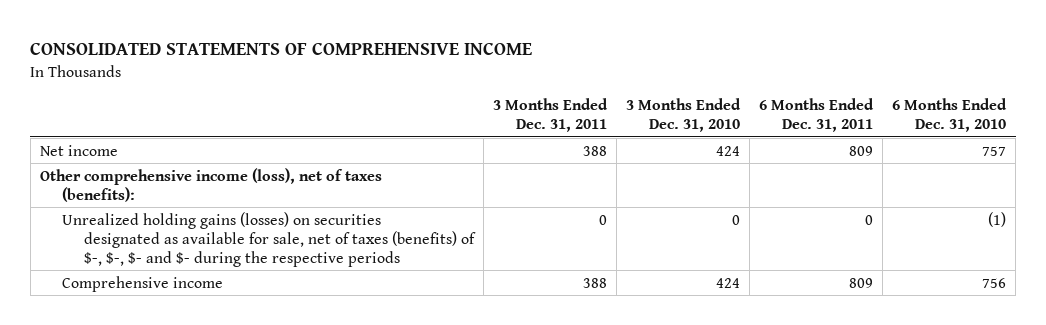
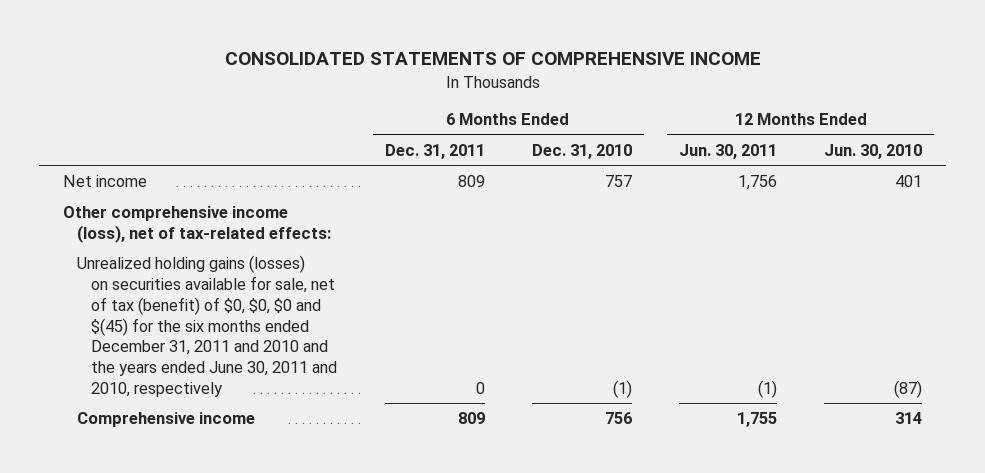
- | 3 Months Ended Dec. 31, 2011 | 3 Months Ended Dec. 31, 2010 | 6 Months Ended Dec. 31, 2011 | 6 Months Ended Dec. 31, 2010
+ | 6 Months Ended Dec. 31, 2011 | 6 Months Ended Dec. 31, 2010 | 12 Months Ended Jun. 30, 2011 | 12 Months Ended Jun. 30, 2010
- Other comprehensive income (loss), net of taxes (benefits):
- Unrealized holding gains (losses) on securities designated as available for sale, net of taxes (benefits) of $-, $-, $- and $- during the respective periods | 0 | 0 | 0 | (1)
+ Other comprehensive income (loss), net of tax-related effects:
+ Unrealized holding gains (losses) on securities available for sale, net of tax (benefit) of $0, $0, $0 and $(45) for the six months ended December 31, 2011 and 2010 and the years ended June 30, 2011 and 2010, respectively | 0 | (1) | (1) | (87)

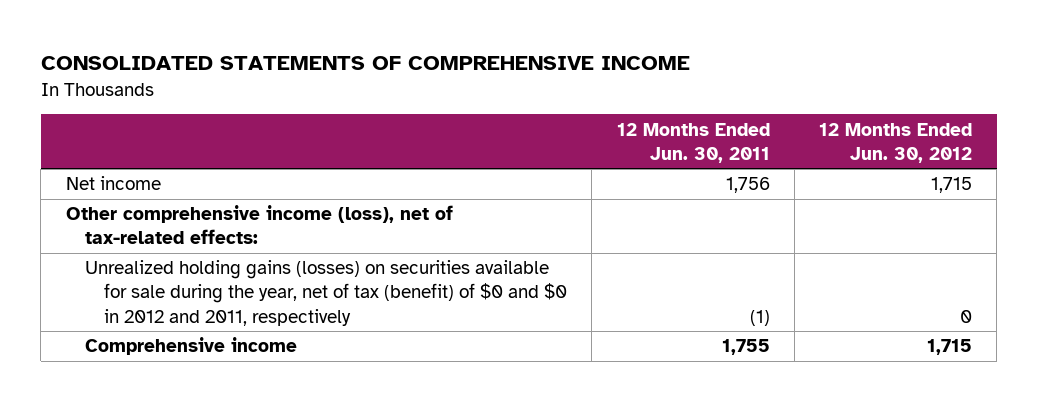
- | 6 Months Ended Dec. 31, 2011 | 6 Months Ended Dec. 31, 2010 | 12 Months Ended Jun. 30, 2011 | 12 Months Ended Jun. 30, 2010
+ | 12 Months Ended Jun. 30, 2011 | 12 Months Ended Jun. 30, 2012
- Unrealized holding gains (losses) on securities available for sale, net of tax (benefit) of $0, $0, $0 and $(45) for the six months ended December 31, 2011 and 2010 and the years ended June 30, 2011 and 2010, respectively | 0 | (1) | (1) | (87)
+ Unrealized holding gains (losses) on securities available for sale during the year, net of tax (benefit) of $0 and $0 in 2012 and 2011, respectively | (1) | 0

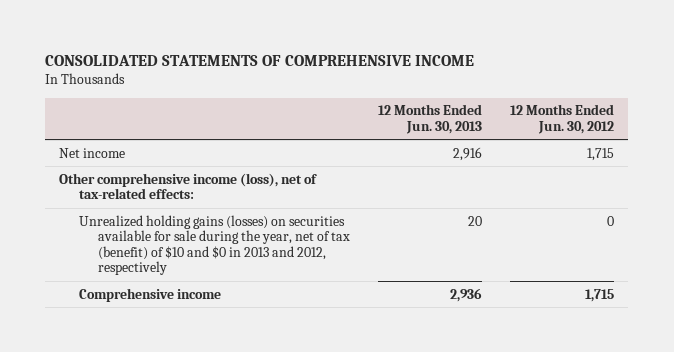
- | 12 Months Ended Jun. 30, 2011 | 12 Months Ended Jun. 30, 2012
+ | 12 Months Ended Jun. 30, 2013 | 12 Months Ended Jun. 30, 2012
- Unrealized holding gains (losses) on securities available for sale during the year, net of tax (benefit) of $0 and $0 in 2012 and 2011, respectively | (1) | 0
+ Unrealized holding gains (losses) on securities available for sale during the year, net of tax (benefit) of $10 and $0 in 2013 and 2012, respectively | 20 | 0

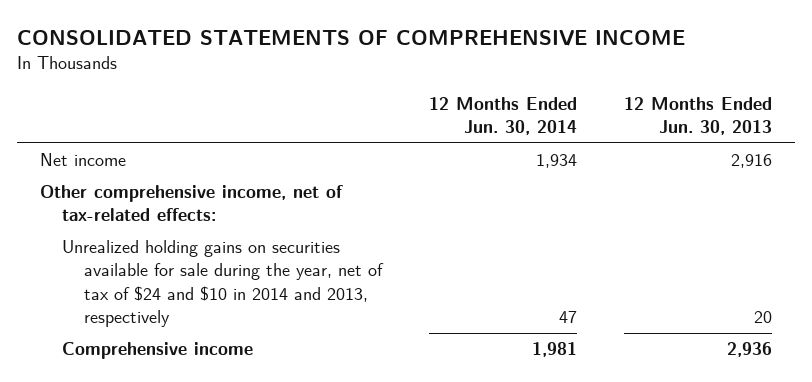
- | 12 Months Ended Jun. 30, 2013 | 12 Months Ended Jun. 30, 2012
+ | 12 Months Ended Jun. 30, 2014 | 12 Months Ended Jun. 30, 2013
- Other comprehensive income (loss), net of tax-related effects:
- Unrealized holding gains (losses) on securities available for sale during the year, net of tax (benefit) of $10 and $0 in 2013 and 2012, respectively | 20 | 0
+ Other comprehensive income, net of tax-related effects:
+ Unrealized holding gains on securities available for sale during the year, net of tax of $24 and $10 in 2014 and 2013, respectively | 47 | 20

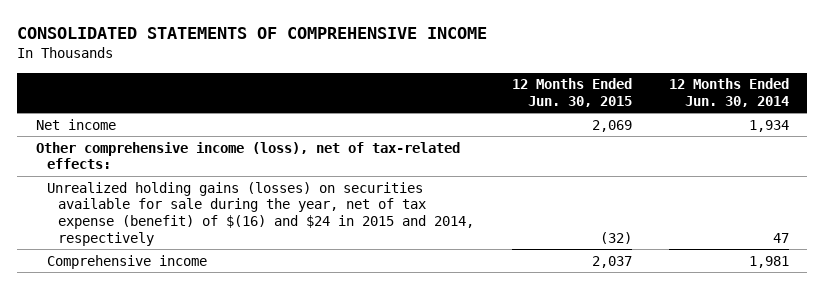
- | 12 Months Ended Jun. 30, 2014 | 12 Months Ended Jun. 30, 2013
+ | 12 Months Ended Jun. 30, 2015 | 12 Months Ended Jun. 30, 2014
- Other comprehensive income, net of tax-related effects:
- Unrealized holding gains on securities available for sale during the year, net of tax of $24 and $10 in 2014 and 2013, respectively | 47 | 20
+ Other comprehensive income (loss), net of tax-related effects:
+ Unrealized holding gains (losses) on securities available for sale during the year, net of tax expense (benefit) of $(16) and $24 in 2015 and 2014, respectively | (32) | 47

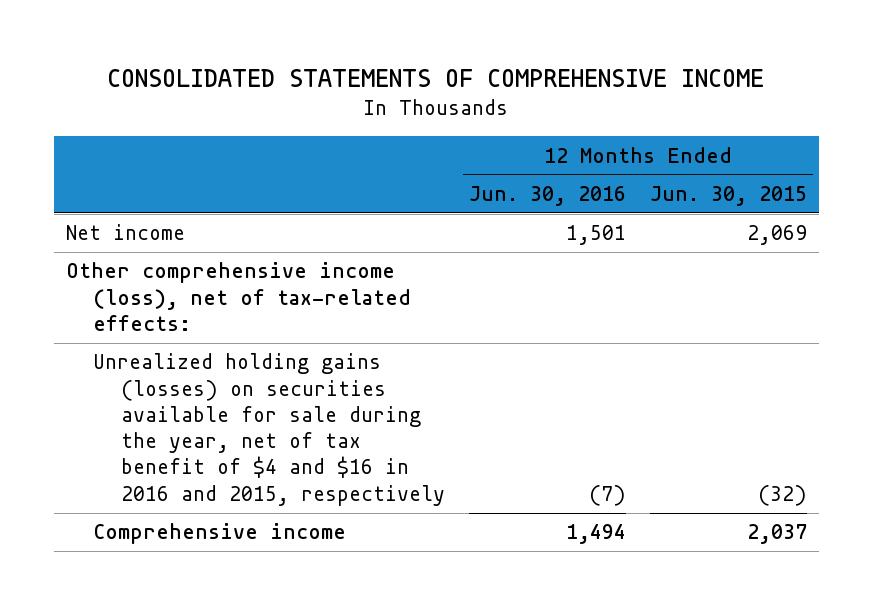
- | 12 Months Ended Jun. 30, 2015 | 12 Months Ended Jun. 30, 2014
+ | 12 Months Ended Jun. 30, 2016 | 12 Months Ended Jun. 30, 2015
- Unrealized holding gains (losses) on securities available for sale during the year, net of tax expense (benefit) of $(16) and $24 in 2015 and 2014, respectively | (32) | 47
+ Unrealized holding gains (losses) on securities available for sale during the year, net of tax benefit of $4 and $16 in 2016 and 2015, respectively | (7) | (32)

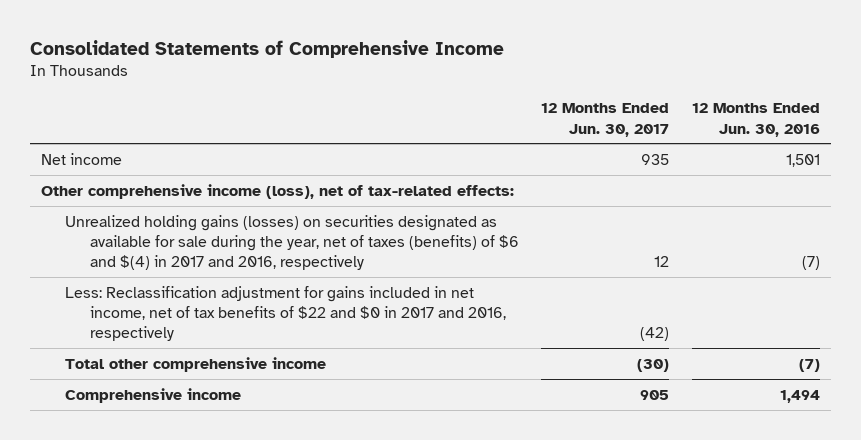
- CONSOLIDATED STATEMENTS OF COMPREHENSIVE INCOME
+ Consolidated Statements of Comprehensive Income
- | 12 Months Ended Jun. 30, 2016 | 12 Months Ended Jun. 30, 2015
+ | 12 Months Ended Jun. 30, 2017 | 12 Months Ended Jun. 30, 2016
- Unrealized holding gains (losses) on securities available for sale during the year, net of tax benefit of $4 and $16 in 2016 and 2015, respectively | (7) | (32)
+ Unrealized holding gains (losses) on securities designated as available for sale during the year, net of taxes (benefits) of $6 and $(4) in 2017 and 2016, respectively | 12 | (7)
+ Less: Reclassification adjustment for gains included in net income, net of tax benefits of $22 and $0 in 2017 and 2016, respectively | (42) |
+ Total other comprehensive income | (30) | (7)

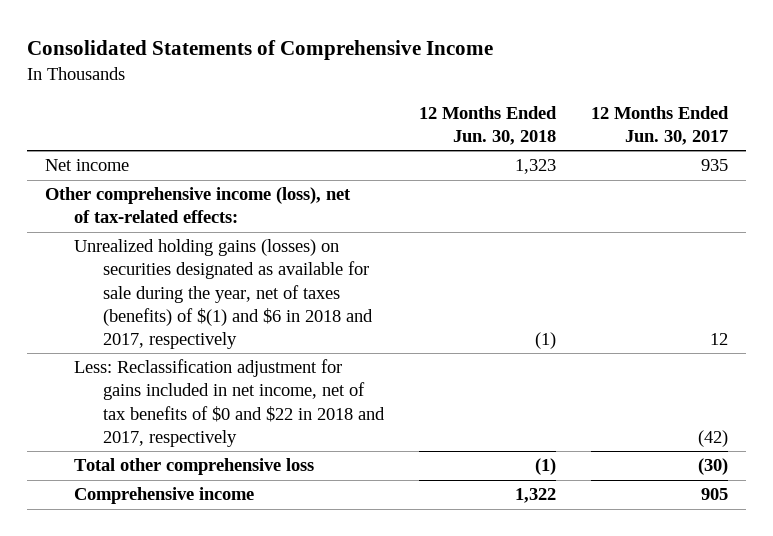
- | 12 Months Ended Jun. 30, 2017 | 12 Months Ended Jun. 30, 2016
+ | 12 Months Ended Jun. 30, 2018 | 12 Months Ended Jun. 30, 2017
- Unrealized holding gains (losses) on securities designated as available for sale during the year, net of taxes (benefits) of $6 and $(4) in 2017 and 2016, respectively | 12 | (7)
- Less: Reclassification adjustment for gains included in net income, net of tax benefits of $22 and $0 in 2017 and 2016, respectively | (42) |
- Total other comprehensive income | (30) | (7)
+ Unrealized holding gains (losses) on securities designated as available for sale during the year, net of taxes (benefits) of $(1) and $6 in 2018 and 2017, respectively | (1) | 12
+ Less: Reclassification adjustment for gains included in net income, net of tax benefits of $0 and $22 in 2018 and 2017, respectively | | (42)
+ Total other comprehensive loss | (1) | (30)

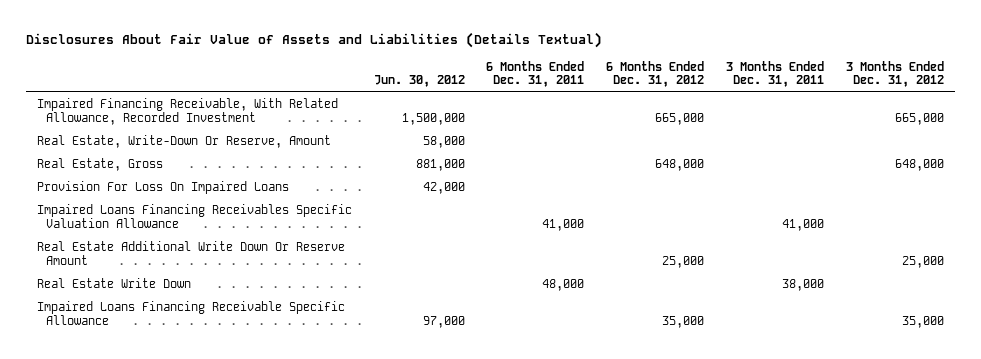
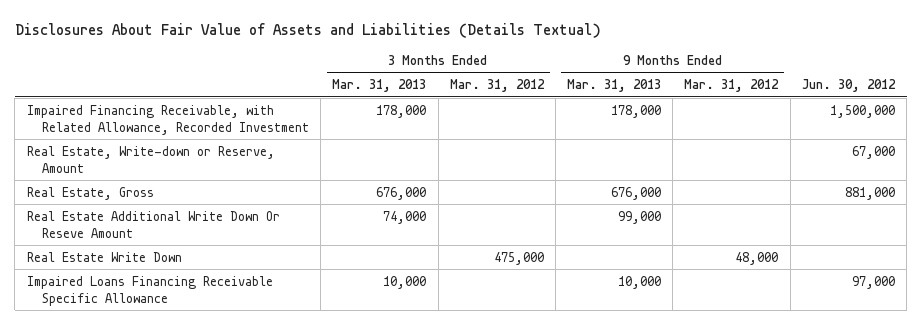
- | Jun. 30, 2012 | 6 Months Ended Dec. 31, 2011 | 6 Months Ended Dec. 31, 2012 | 3 Months Ended Dec. 31, 2011 | 3 Months Ended Dec. 31, 2012
+ | 3 Months Ended Mar. 31, 2013 | 3 Months Ended Mar. 31, 2012 | 9 Months Ended Mar. 31, 2013 | 9 Months Ended Mar. 31, 2012 | Jun. 30, 2012
- Impaired Financing Receivable, With Related Allowance, Recorded Investment | 1,500,000 | | 665,000 | | 665,000
- Real Estate, Write-Down Or Reserve, Amount | 58,000 | | | |
+ Impaired Financing Receivable, with Related Allowance, Recorded Investment | 178,000 | | 178,000 | | 1,500,000
+ Real Estate, Write-down or Reserve, Amount | | | | | 67,000
- Provision For Loss On Impaired Loans | 42,000 | | | |
- Impaired Loans Financing Receivables Specific Valuation Allowance | | 41,000 | | 41,000 |
- Real Estate Additional Write Down Or Reserve Amount | | | 25,000 | | 25,000
+ Real Estate Additional Write Down Or Reseve Amount | 74,000 | | 99,000 | |

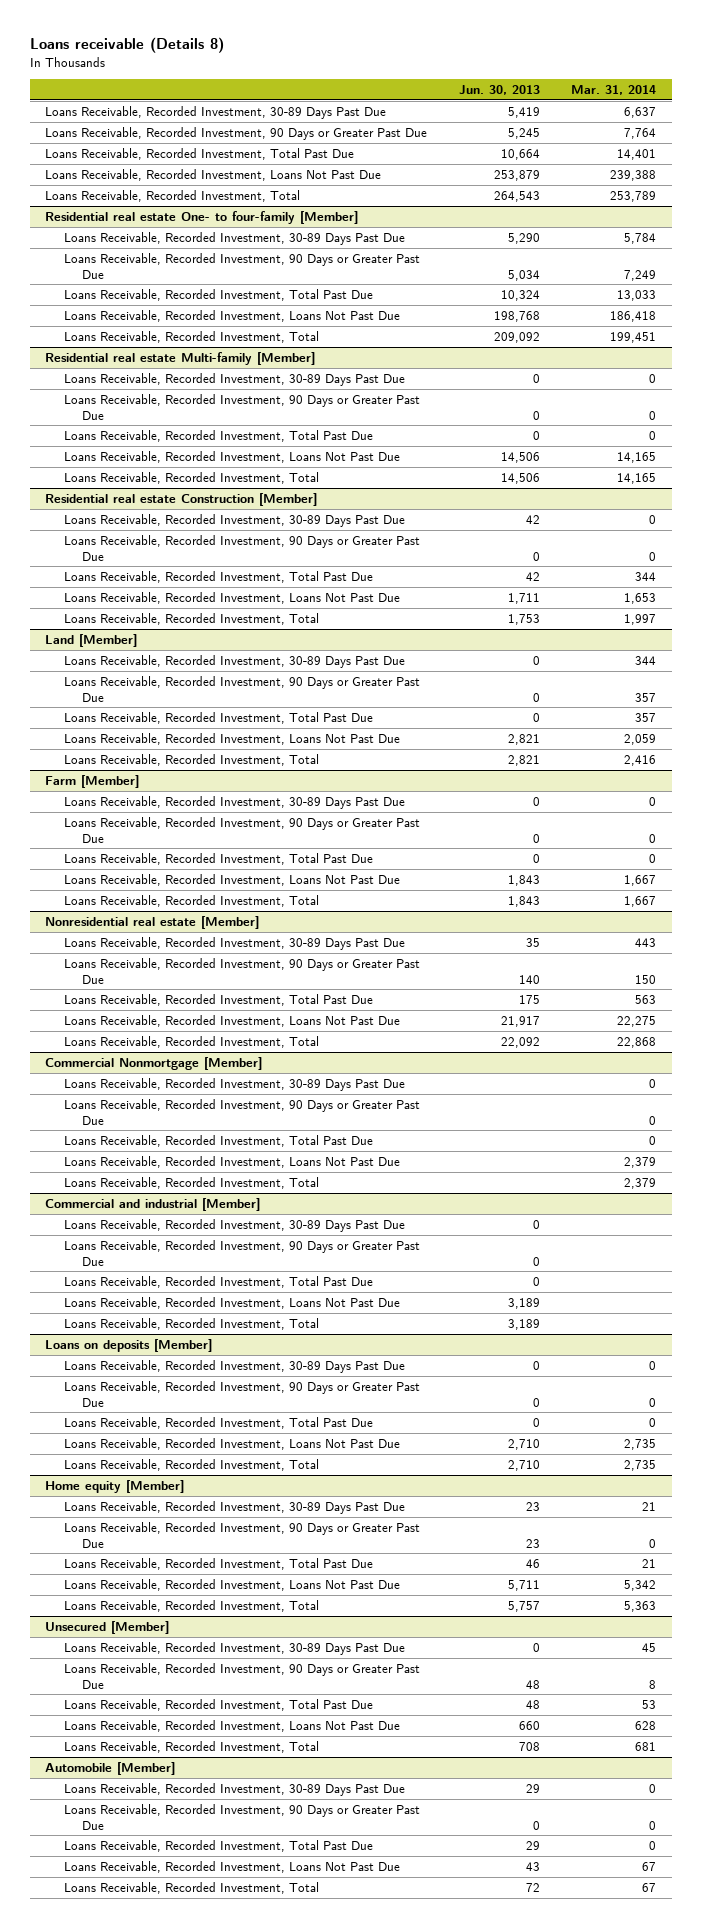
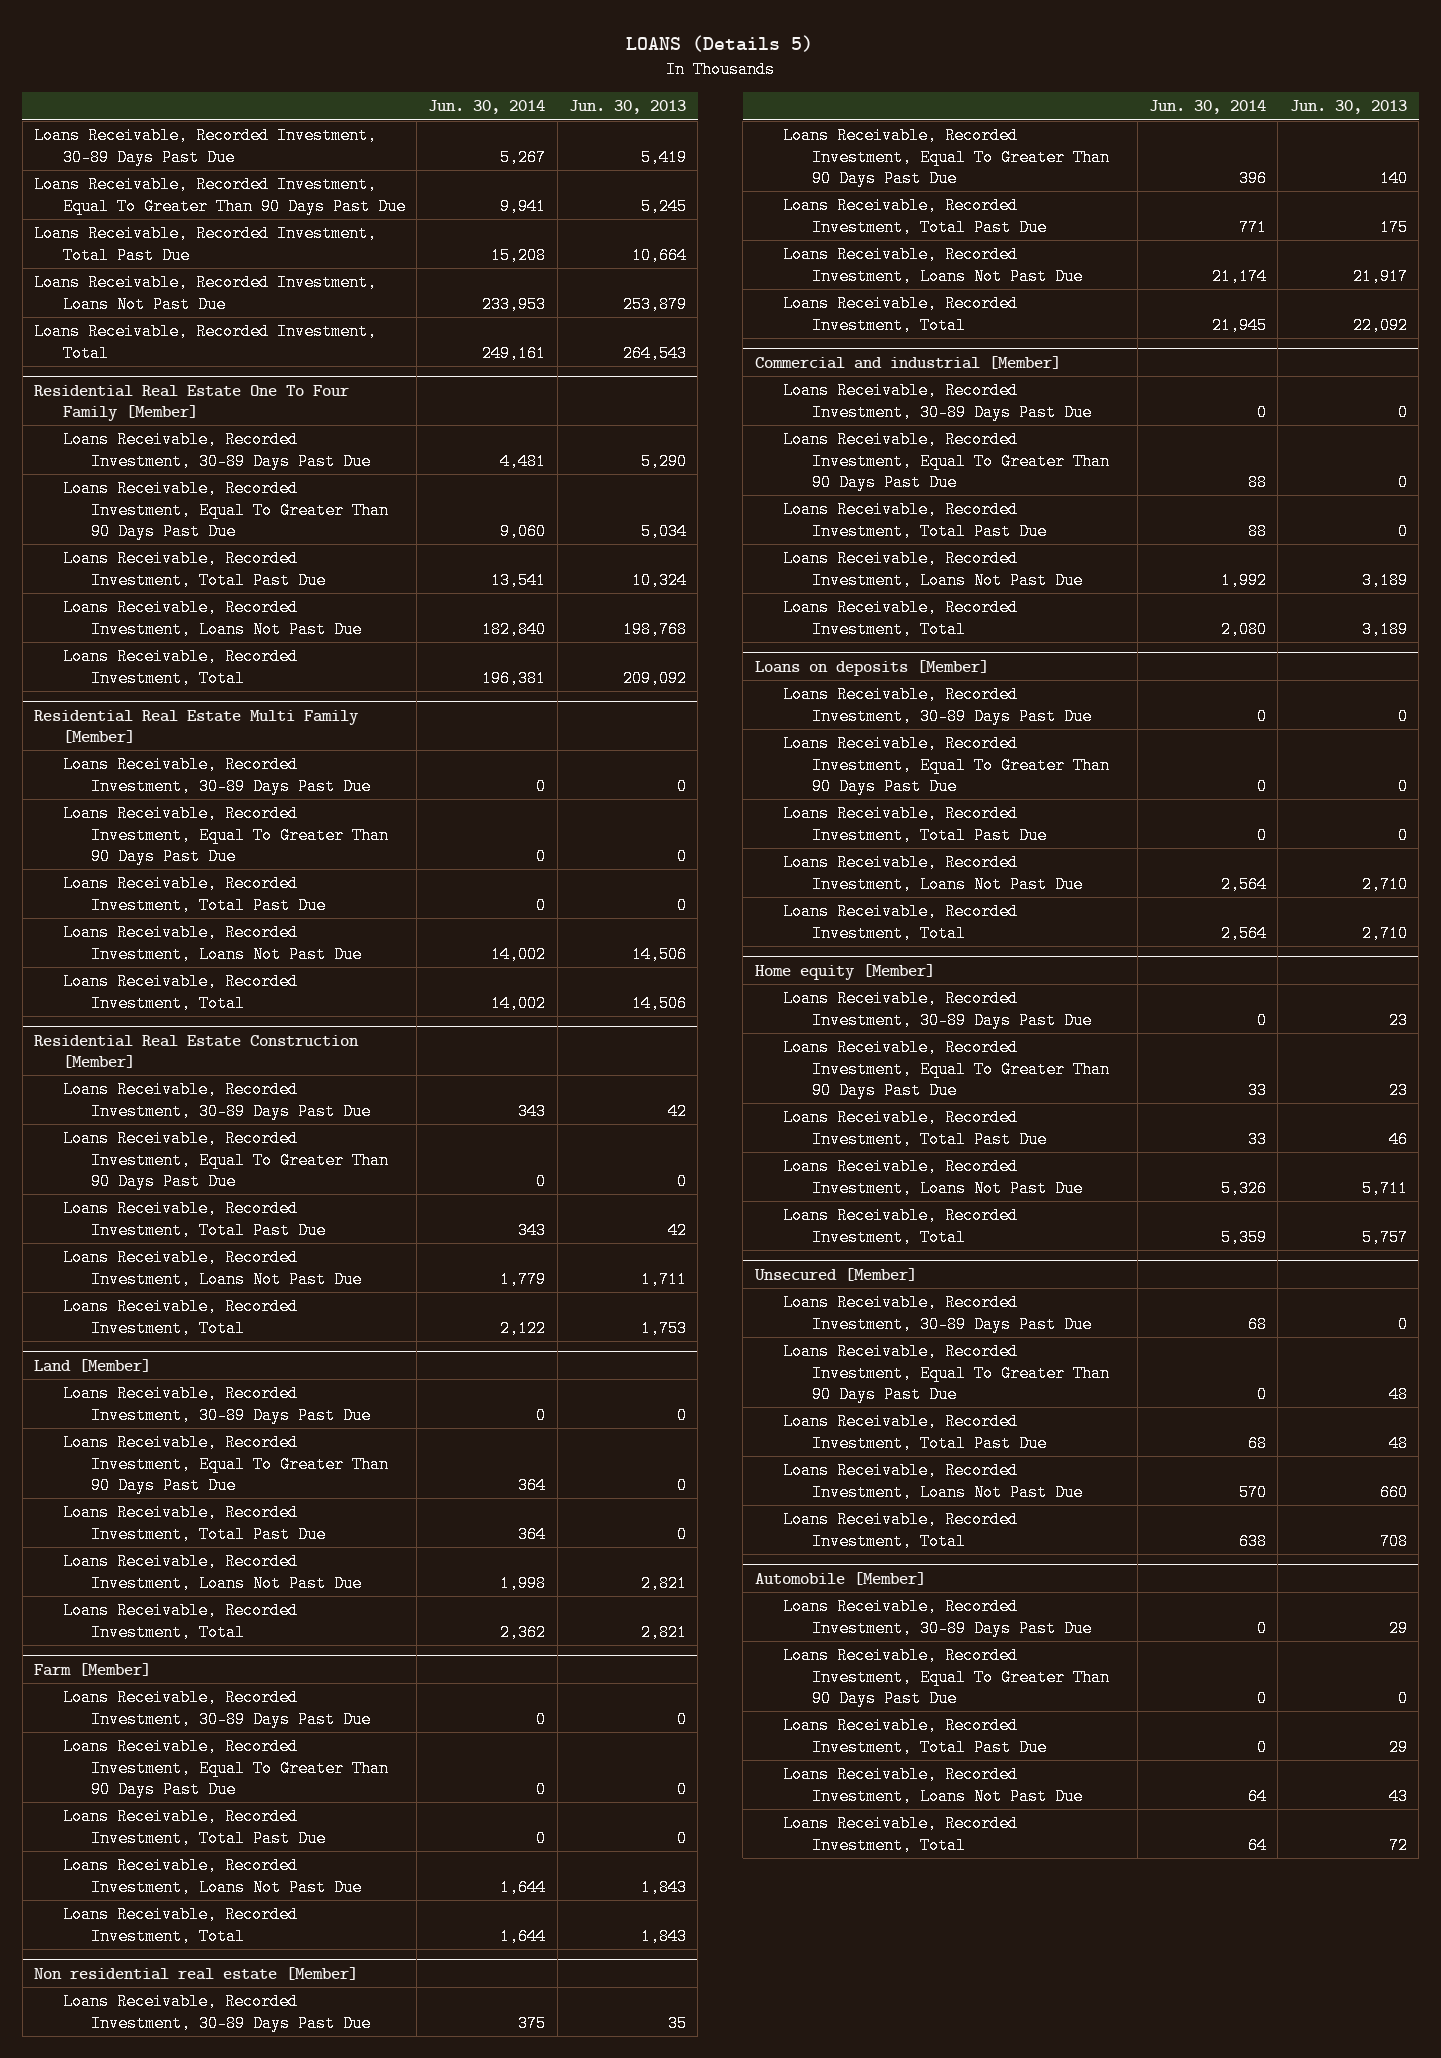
- Loans receivable (Details 8)
+ LOANS (Details 5)
- | Jun. 30, 2013 | Mar. 31, 2014
+ | Jun. 30, 2014 | Jun. 30, 2013
- Loans Receivable, Recorded Investment, 90 Days or Greater Past Due | 5,245 | 7,764
+ Loans Receivable, Recorded Investment, Equal To Greater Than 90 Days Past Due | 9,941 | 5,245
- Residential real estate One- to four-family [Member]
+ Residential Real Estate One To Four Family [Member]
- Loans Receivable, Recorded Investment, 90 Days or Greater Past Due | 5,034 | 7,249
+ Loans Receivable, Recorded Investment, Equal To Greater Than 90 Days Past Due | 9,060 | 5,034
- Residential real estate Multi-family [Member]
+ Residential Real Estate Multi Family [Member]
- Loans Receivable, Recorded Investment, 90 Days or Greater Past Due | 0 | 0
+ Loans Receivable, Recorded Investment, Equal To Greater Than 90 Days Past Due | 0 | 0
- Residential real estate Construction [Member]
+ Residential Real Estate Construction [Member]
- Loans Receivable, Recorded Investment, 90 Days or Greater Past Due | 0 | 0
+ Loans Receivable, Recorded Investment, Equal To Greater Than 90 Days Past Due | 0 | 0
@ Land [Member]
- Loans Receivable, Recorded Investment, 90 Days or Greater Past Due | 0 | 357
+ Loans Receivable, Recorded Investment, Equal To Greater Than 90 Days Past Due | 364 | 0
@ Farm [Member]
- Loans Receivable, Recorded Investment, 90 Days or Greater Past Due | 0 | 0
+ Loans Receivable, Recorded Investment, Equal To Greater Than 90 Days Past Due | 0 | 0
- Nonresidential real estate [Member]
+ Non residential real estate [Member]
- Loans Receivable, Recorded Investment, 90 Days or Greater Past Due | 140 | 150
+ Loans Receivable, Recorded Investment, Equal To Greater Than 90 Days Past Due | 396 | 140
- Commercial Nonmortgage [Member]
- Loans Receivable, Recorded Investment, 30-89 Days Past Due | | 0
- Loans Receivable, Recorded Investment, 90 Days or Greater Past Due | | 0
- Loans Receivable, Recorded Investment, Total Past Due | | 0
- Loans Receivable, Recorded Investment, Loans Not Past Due | | 2,379
- Loans Receivable, Recorded Investment, Total | | 2,379
@ Commercial and industrial [Member]
- Loans Receivable, Recorded Investment, 90 Days or Greater Past Due | 0 |
+ Loans Receivable, Recorded Investment, Equal To Greater Than 90 Days Past Due | 88 | 0
@ Loans on deposits [Member]
- Loans Receivable, Recorded Investment, 90 Days or Greater Past Due | 0 | 0
+ Loans Receivable, Recorded Investment, Equal To Greater Than 90 Days Past Due | 0 | 0
@ Home equity [Member]
- Loans Receivable, Recorded Investment, 90 Days or Greater Past Due | 23 | 0
+ Loans Receivable, Recorded Investment, Equal To Greater Than 90 Days Past Due | 33 | 23
@ Unsecured [Member]
- Loans Receivable, Recorded Investment, 90 Days or Greater Past Due | 48 | 8
+ Loans Receivable, Recorded Investment, Equal To Greater Than 90 Days Past Due | 0 | 48
@ Automobile [Member]
- Loans Receivable, Recorded Investment, 90 Days or Greater Past Due | 0 | 0
+ Loans Receivable, Recorded Investment, Equal To Greater Than 90 Days Past Due | 0 | 0

